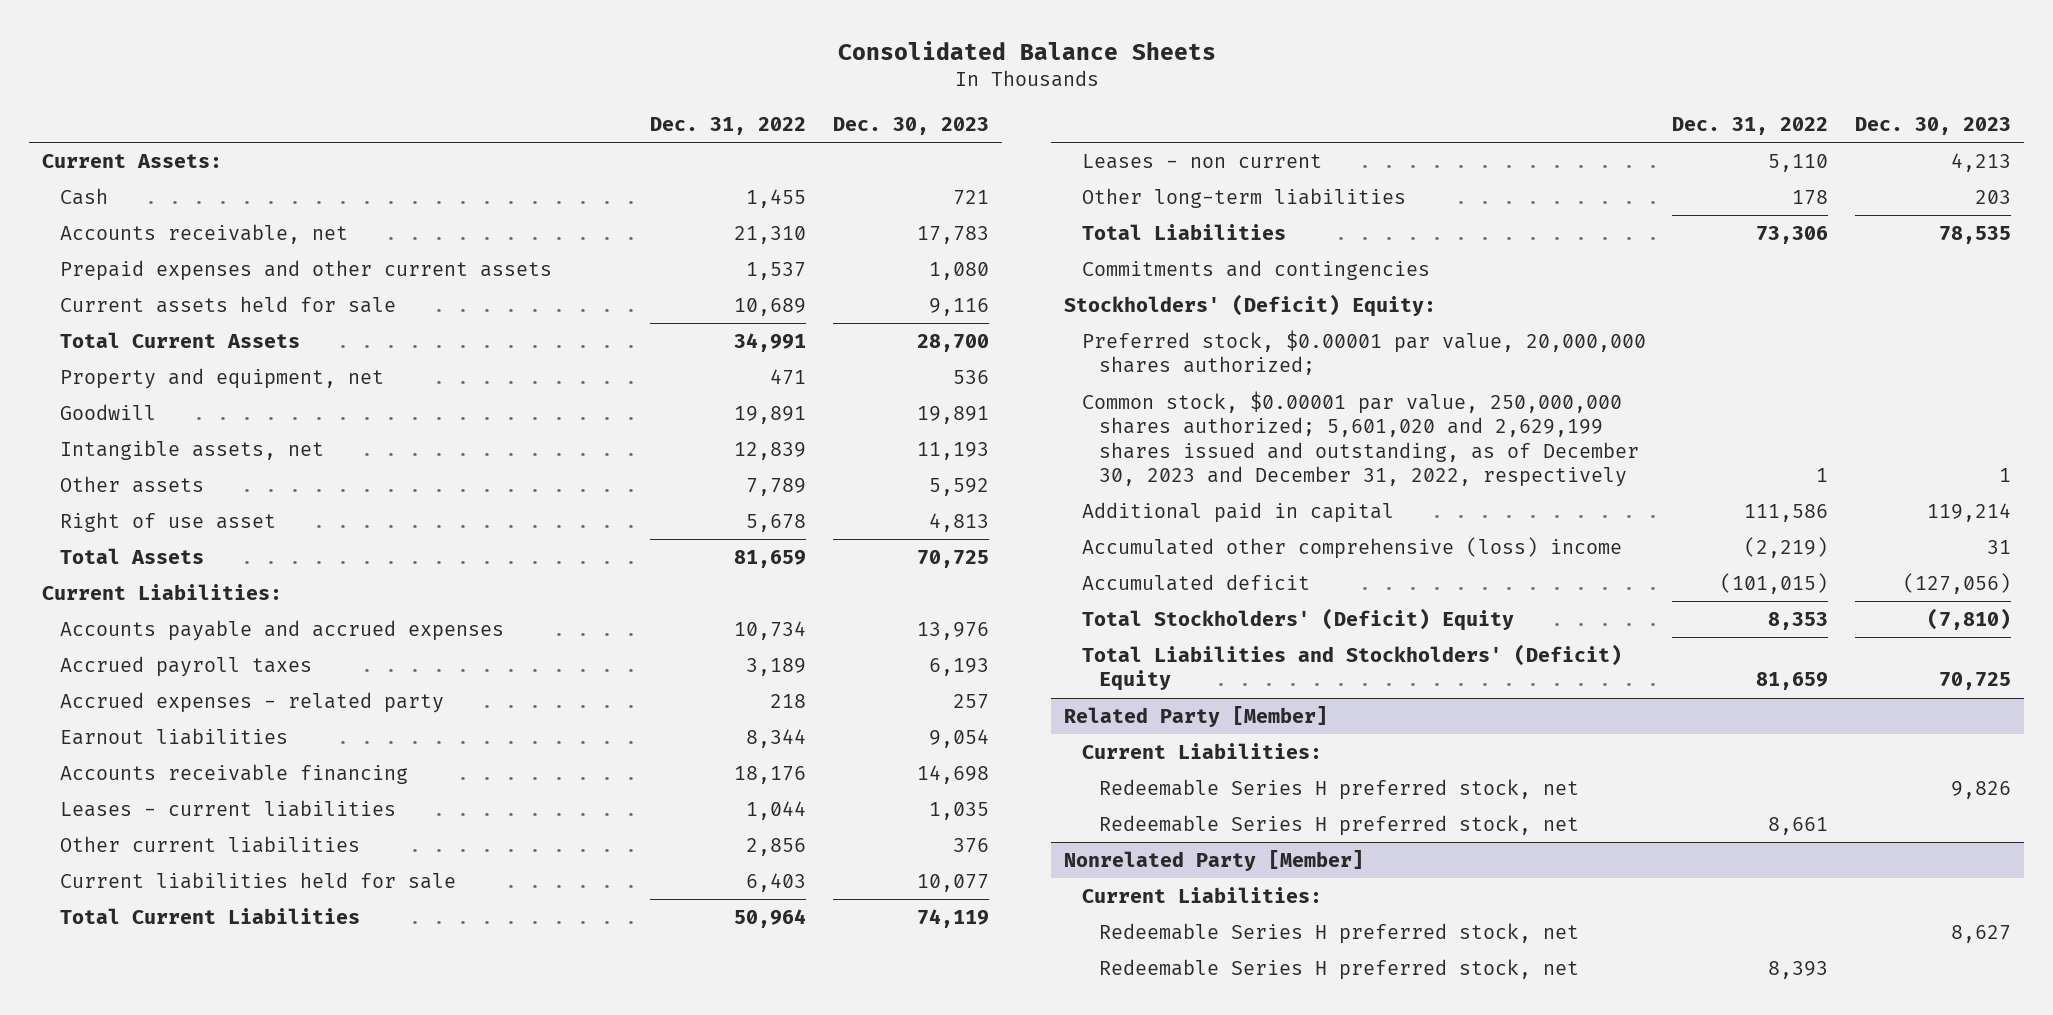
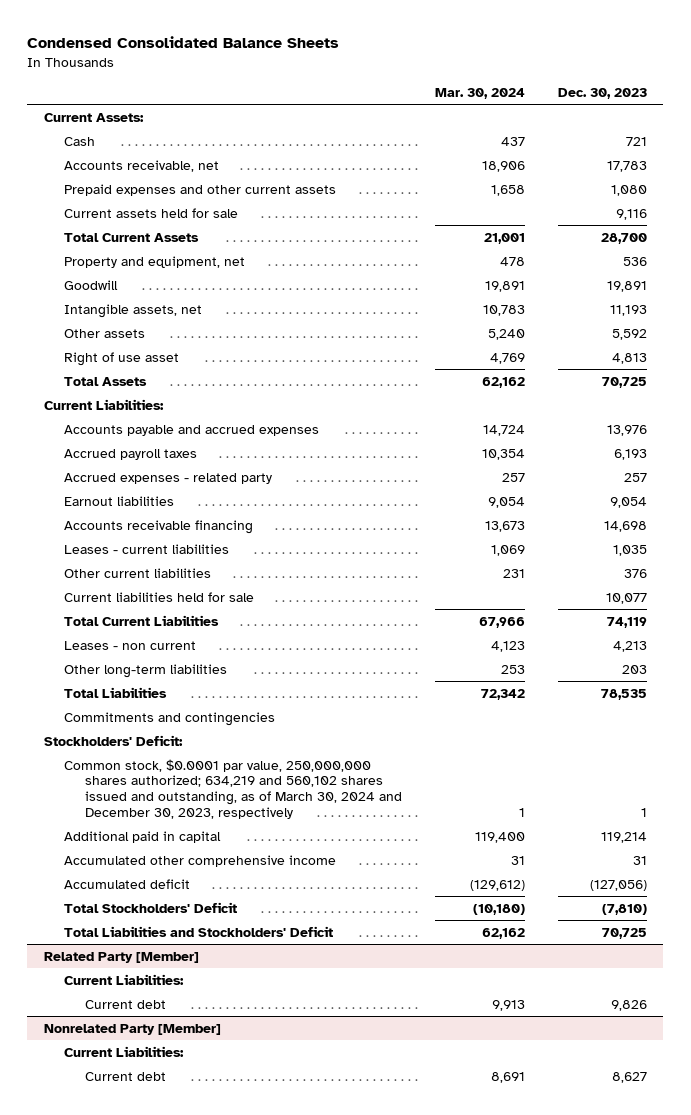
- Consolidated Balance Sheets
+ Condensed Consolidated Balance Sheets
- | Dec. 31, 2022 | Dec. 30, 2023
+ | Mar. 30, 2024 | Dec. 30, 2023
- Stockholders' (Deficit) Equity:
- Preferred stock, $0.00001 par value, 20,000,000 shares authorized;
- Common stock, $0.00001 par value, 250,000,000 shares authorized; 5,601,020 and 2,629,199 shares issued and outstanding, as of December 30, 2023 and December 31, 2022, respectively | 1 | 1
+ Stockholders' Deficit:
+ Common stock, $0.0001 par value, 250,000,000 shares authorized; 634,219 and 560,102 shares issued and outstanding, as of March 30, 2024 and December 30, 2023, respectively | 1 | 1
- Accumulated other comprehensive (loss) income | (2,219) | 31
+ Accumulated other comprehensive income | 31 | 31
- Total Stockholders' (Deficit) Equity | 8,353 | (7,810)
- Total Liabilities and Stockholders' (Deficit) Equity | 81,659 | 70,725
+ Total Stockholders' Deficit | (10,180) | (7,810)
+ Total Liabilities and Stockholders' Deficit | 62,162 | 70,725
@ Related Party [Member]
- Redeemable Series H preferred stock, net | | 9,826
- Redeemable Series H preferred stock, net | 8,661 |
+ Current debt | 9,913 | 9,826
@ Nonrelated Party [Member]
- Redeemable Series H preferred stock, net | | 8,627
- Redeemable Series H preferred stock, net | 8,393 |
+ Current debt | 8,691 | 8,627

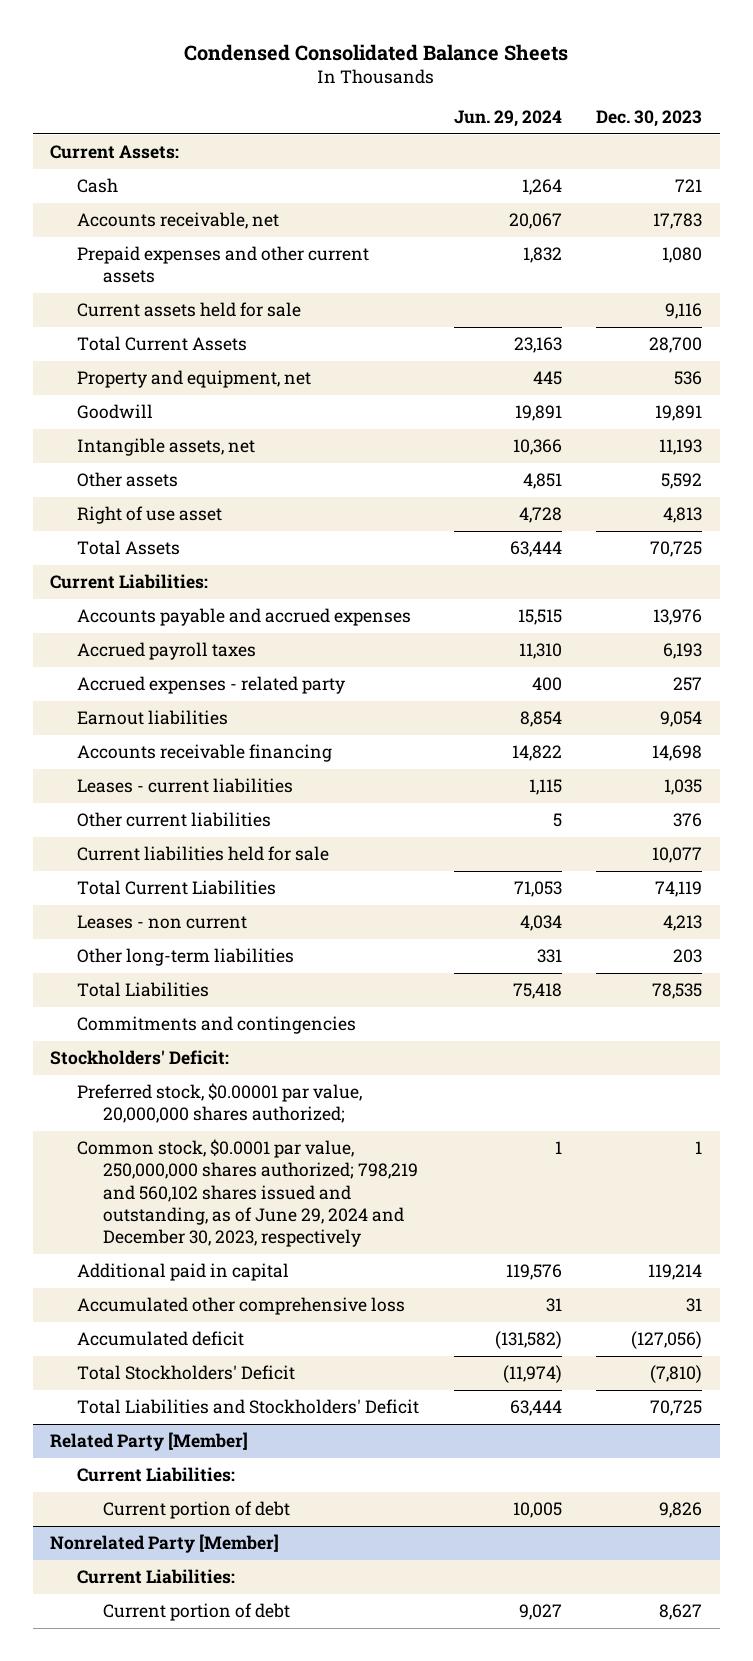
- | Mar. 30, 2024 | Dec. 30, 2023
+ | Jun. 29, 2024 | Dec. 30, 2023
- Common stock, $0.0001 par value, 250,000,000 shares authorized; 634,219 and 560,102 shares issued and outstanding, as of March 30, 2024 and December 30, 2023, respectively | 1 | 1
+ Preferred stock, $0.00001 par value, 20,000,000 shares authorized;
+ Common stock, $0.0001 par value, 250,000,000 shares authorized; 798,219 and 560,102 shares issued and outstanding, as of June 29, 2024 and December 30, 2023, respectively | 1 | 1
- Accumulated other comprehensive income | 31 | 31
+ Accumulated other comprehensive loss | 31 | 31
@ Related Party [Member]
- Current debt | 9,913 | 9,826
+ Current portion of debt | 10,005 | 9,826
@ Nonrelated Party [Member]
- Current debt | 8,691 | 8,627
+ Current portion of debt | 9,027 | 8,627

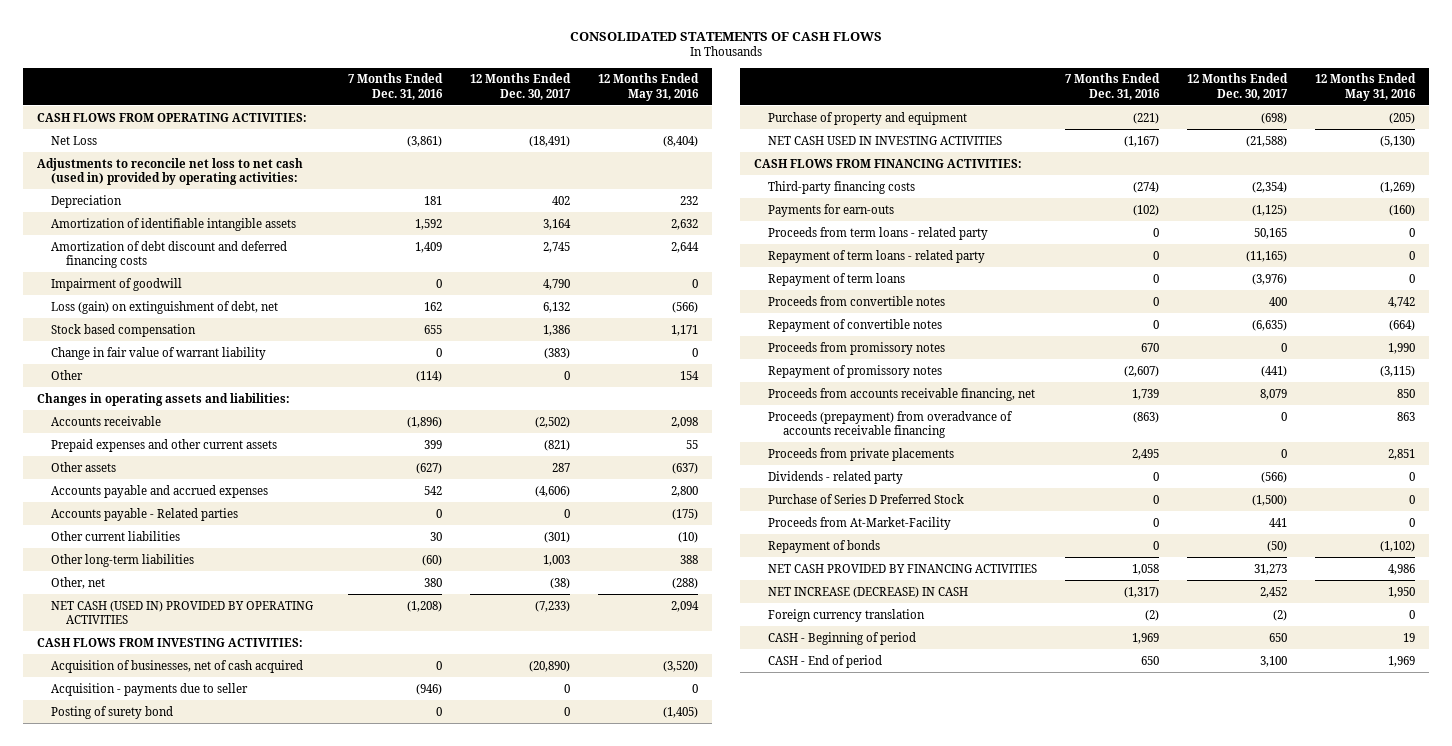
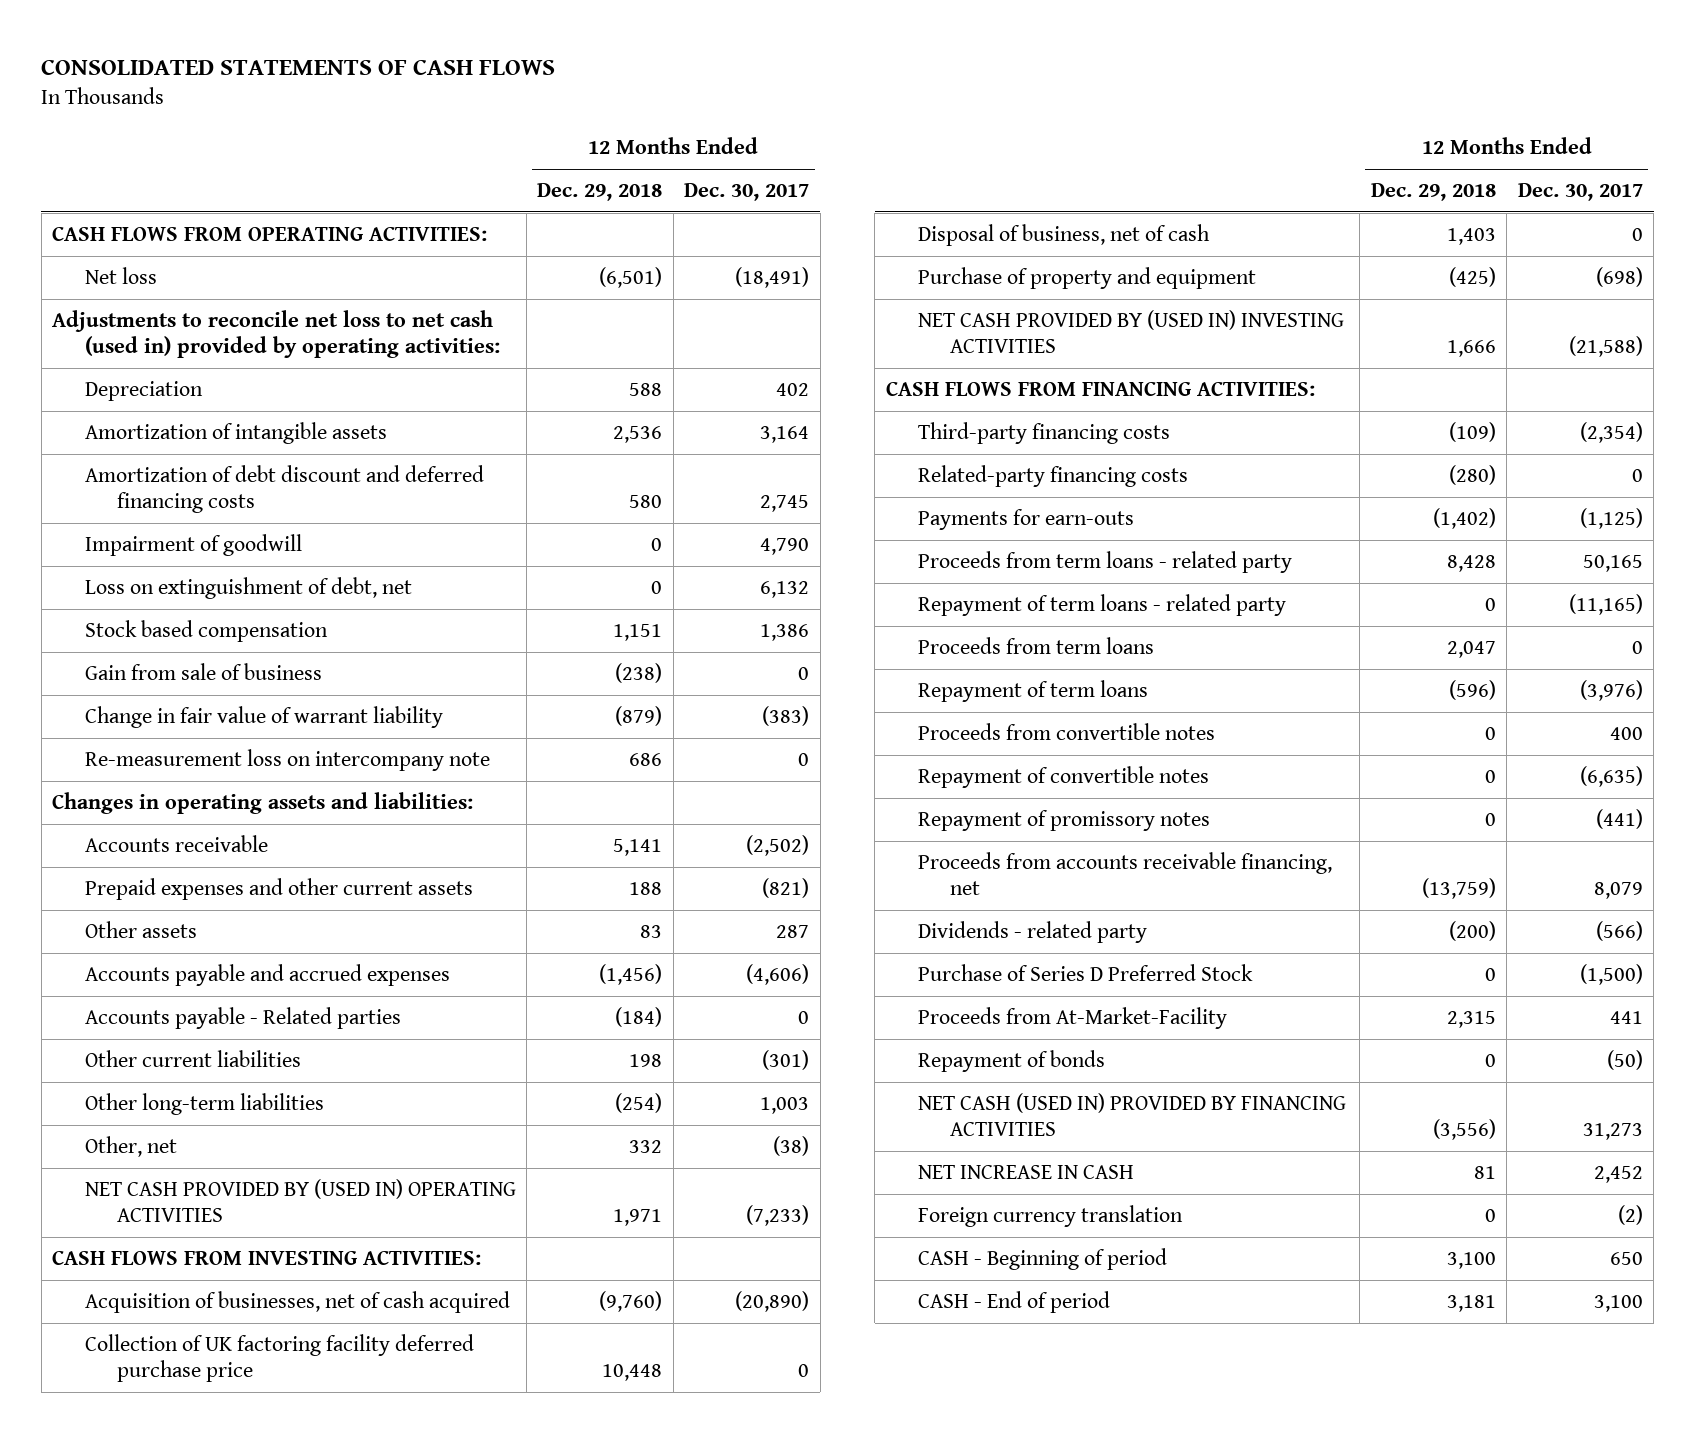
- | 7 Months Ended Dec. 31, 2016 | 12 Months Ended Dec. 30, 2017 | 12 Months Ended May 31, 2016
+ | 12 Months Ended Dec. 29, 2018 | 12 Months Ended Dec. 30, 2017
- Net Loss | (3,861) | (18,491) | (8,404)
+ Net loss | (6,501) | (18,491)
- Amortization of identifiable intangible assets | 1,592 | 3,164 | 2,632
+ Amortization of intangible assets | 2,536 | 3,164
- Loss (gain) on extinguishment of debt, net | 162 | 6,132 | (566)
+ Loss on extinguishment of debt, net | 0 | 6,132
+ Gain from sale of business | (238) | 0
- Other | (114) | 0 | 154
+ Re-measurement loss on intercompany note | 686 | 0
- NET CASH (USED IN) PROVIDED BY OPERATING ACTIVITIES | (1,208) | (7,233) | 2,094
+ NET CASH PROVIDED BY (USED IN) OPERATING ACTIVITIES | 1,971 | (7,233)
- Acquisition - payments due to seller | (946) | 0 | 0
- Posting of surety bond | 0 | 0 | (1,405)
+ Collection of UK factoring facility deferred purchase price | 10,448 | 0
+ Disposal of business, net of cash | 1,403 | 0
- NET CASH USED IN INVESTING ACTIVITIES | (1,167) | (21,588) | (5,130)
+ NET CASH PROVIDED BY (USED IN) INVESTING ACTIVITIES | 1,666 | (21,588)
+ Related-party financing costs | (280) | 0
+ Proceeds from term loans | 2,047 | 0
- Proceeds from promissory notes | 670 | 0 | 1,990
- Proceeds (prepayment) from overadvance of accounts receivable financing | (863) | 0 | 863
- Proceeds from private placements | 2,495 | 0 | 2,851
- NET CASH PROVIDED BY FINANCING ACTIVITIES | 1,058 | 31,273 | 4,986
- NET INCREASE (DECREASE) IN CASH | (1,317) | 2,452 | 1,950
+ NET CASH (USED IN) PROVIDED BY FINANCING ACTIVITIES | (3,556) | 31,273
+ NET INCREASE IN CASH | 81 | 2,452

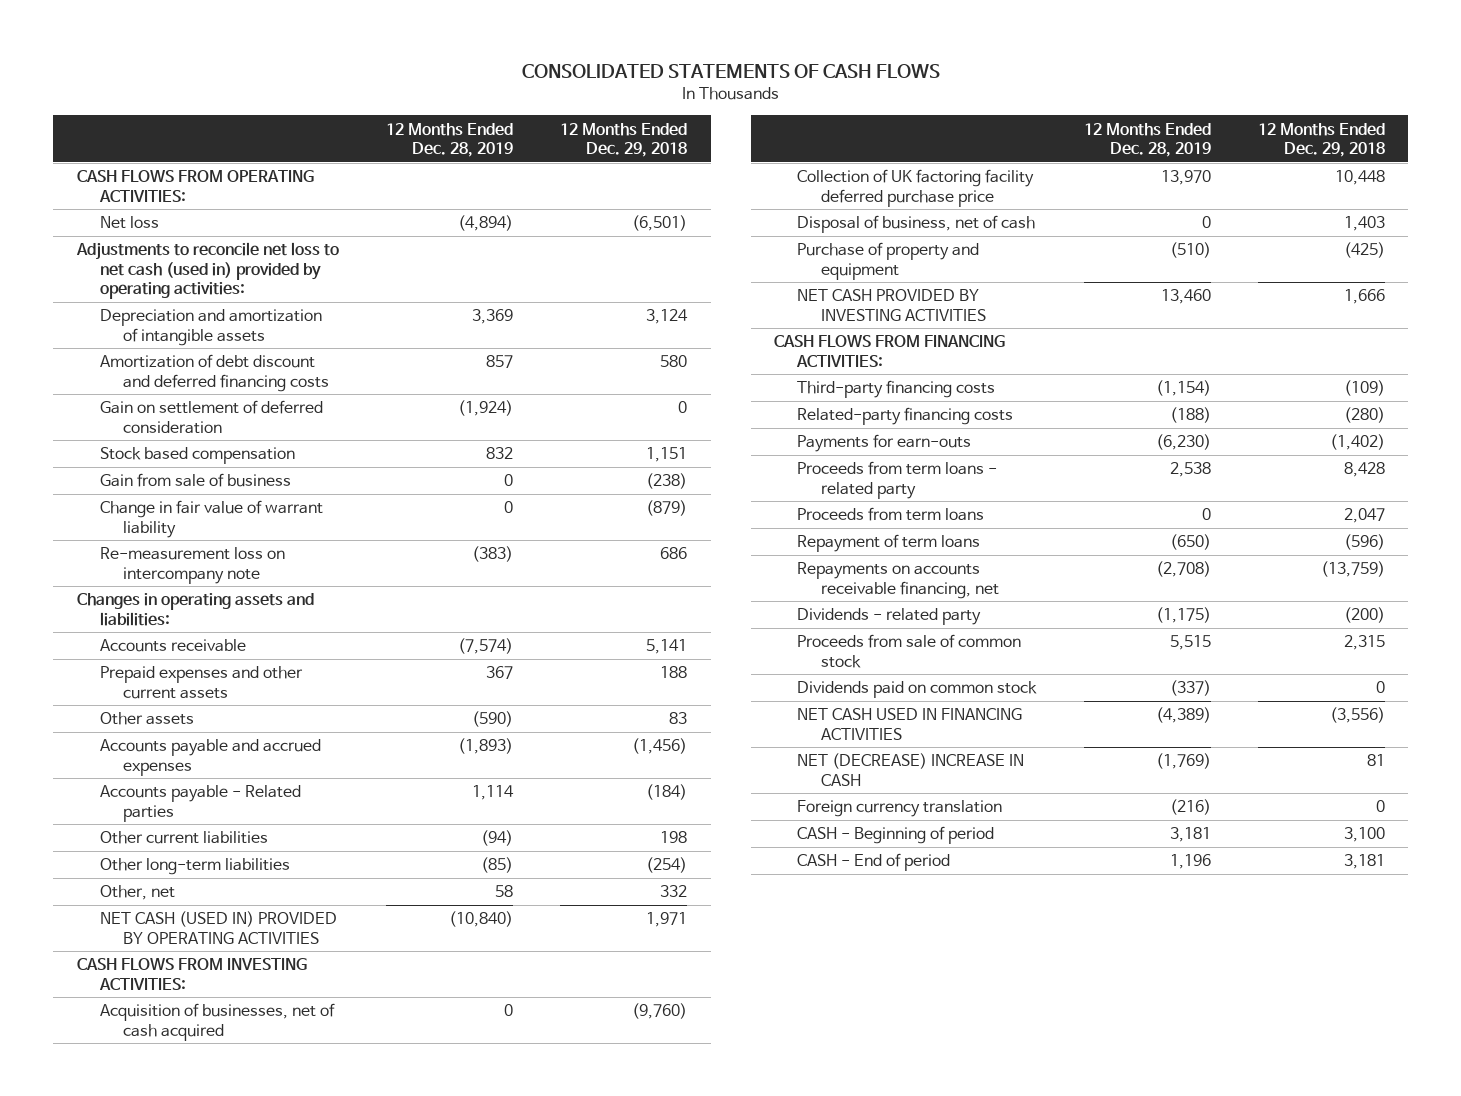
- | 12 Months Ended Dec. 29, 2018 | 12 Months Ended Dec. 30, 2017
+ | 12 Months Ended Dec. 28, 2019 | 12 Months Ended Dec. 29, 2018
- Depreciation | 588 | 402
- Amortization of intangible assets | 2,536 | 3,164
+ Depreciation and amortization of intangible assets | 3,369 | 3,124
- Impairment of goodwill | 0 | 4,790
- Loss on extinguishment of debt, net | 0 | 6,132
+ Gain on settlement of deferred consideration | (1,924) | 0
- NET CASH PROVIDED BY (USED IN) OPERATING ACTIVITIES | 1,971 | (7,233)
+ NET CASH (USED IN) PROVIDED BY OPERATING ACTIVITIES | (10,840) | 1,971
- NET CASH PROVIDED BY (USED IN) INVESTING ACTIVITIES | 1,666 | (21,588)
+ NET CASH PROVIDED BY INVESTING ACTIVITIES | 13,460 | 1,666
- Repayment of term loans - related party | 0 | (11,165)
- Proceeds from convertible notes | 0 | 400
- Repayment of convertible notes | 0 | (6,635)
- Repayment of promissory notes | 0 | (441)
- Proceeds from accounts receivable financing, net | (13,759) | 8,079
+ Repayments on accounts receivable financing, net | (2,708) | (13,759)
- Purchase of Series D Preferred Stock | 0 | (1,500)
- Proceeds from At-Market-Facility | 2,315 | 441
- Repayment of bonds | 0 | (50)
- NET CASH (USED IN) PROVIDED BY FINANCING ACTIVITIES | (3,556) | 31,273
- NET INCREASE IN CASH | 81 | 2,452
+ Proceeds from sale of common stock | 5,515 | 2,315
+ Dividends paid on common stock | (337) | 0
+ NET CASH USED IN FINANCING ACTIVITIES | (4,389) | (3,556)
+ NET (DECREASE) INCREASE IN CASH | (1,769) | 81

